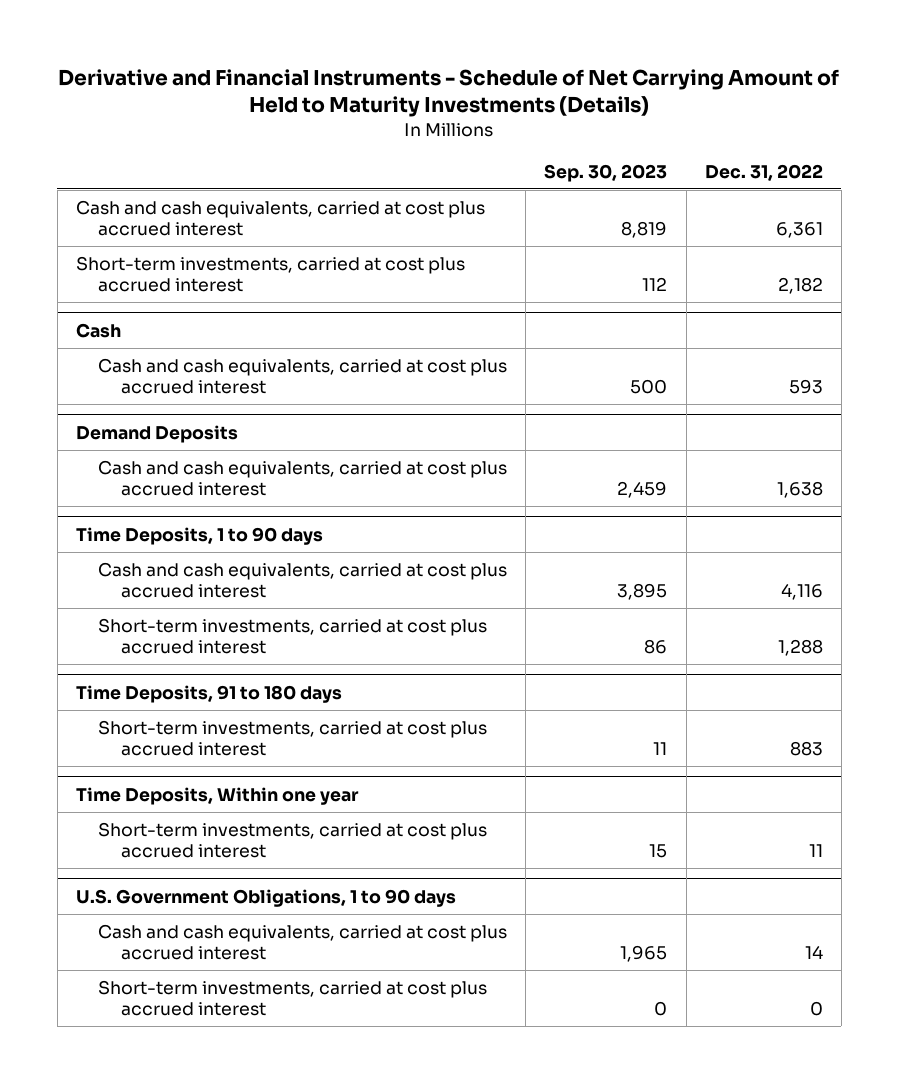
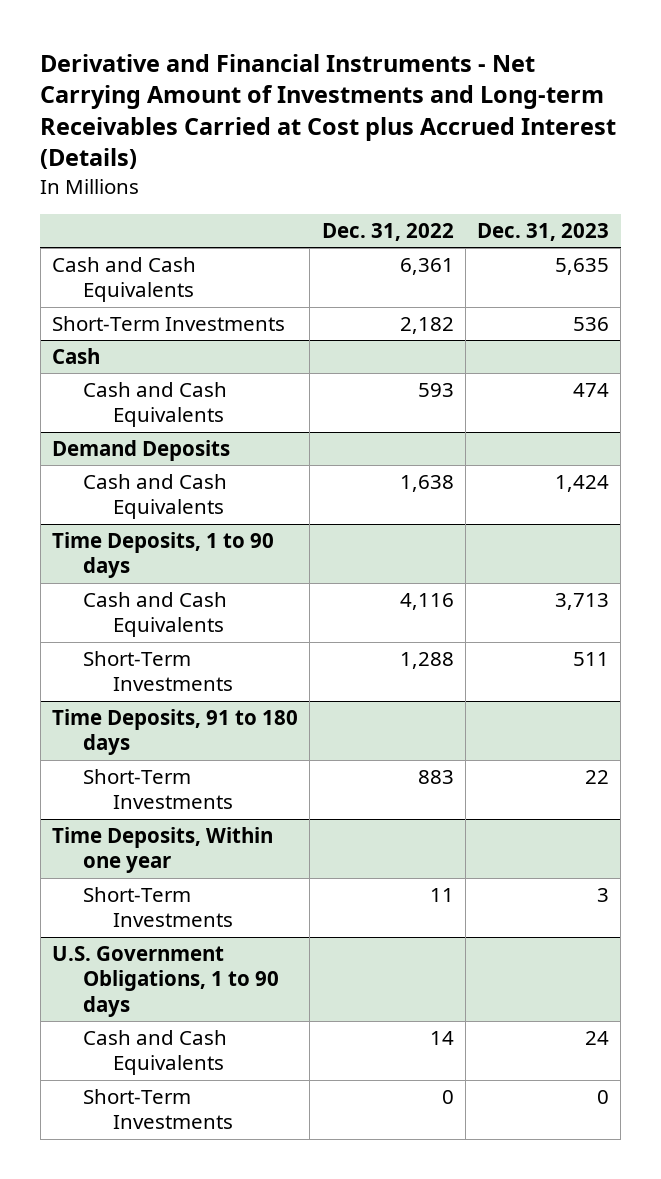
- Derivative and Financial Instruments - Schedule of Net Carrying Amount of Held to Maturity Investments (Details)
+ Derivative and Financial Instruments - Net Carrying Amount of Investments and Long-term Receivables Carried at Cost plus Accrued Interest (Details)
- | Sep. 30, 2023 | Dec. 31, 2022
+ | Dec. 31, 2022 | Dec. 31, 2023
- Cash and cash equivalents, carried at cost plus accrued interest | 8,819 | 6,361
- Short-term investments, carried at cost plus accrued interest | 112 | 2,182
+ Cash and Cash Equivalents | 6,361 | 5,635
+ Short-Term Investments | 2,182 | 536
@ Cash
- Cash and cash equivalents, carried at cost plus accrued interest | 500 | 593
+ Cash and Cash Equivalents | 593 | 474
@ Demand Deposits
- Cash and cash equivalents, carried at cost plus accrued interest | 2,459 | 1,638
+ Cash and Cash Equivalents | 1,638 | 1,424
@ Time Deposits, 1 to 90 days
- Cash and cash equivalents, carried at cost plus accrued interest | 3,895 | 4,116
- Short-term investments, carried at cost plus accrued interest | 86 | 1,288
+ Cash and Cash Equivalents | 4,116 | 3,713
+ Short-Term Investments | 1,288 | 511
@ Time Deposits, 91 to 180 days
- Short-term investments, carried at cost plus accrued interest | 11 | 883
+ Short-Term Investments | 883 | 22
@ Time Deposits, Within one year
- Short-term investments, carried at cost plus accrued interest | 15 | 11
+ Short-Term Investments | 11 | 3
@ U.S. Government Obligations, 1 to 90 days
- Cash and cash equivalents, carried at cost plus accrued interest | 1,965 | 14
- Short-term investments, carried at cost plus accrued interest | 0 | 0
+ Cash and Cash Equivalents | 14 | 24
+ Short-Term Investments | 0 | 0

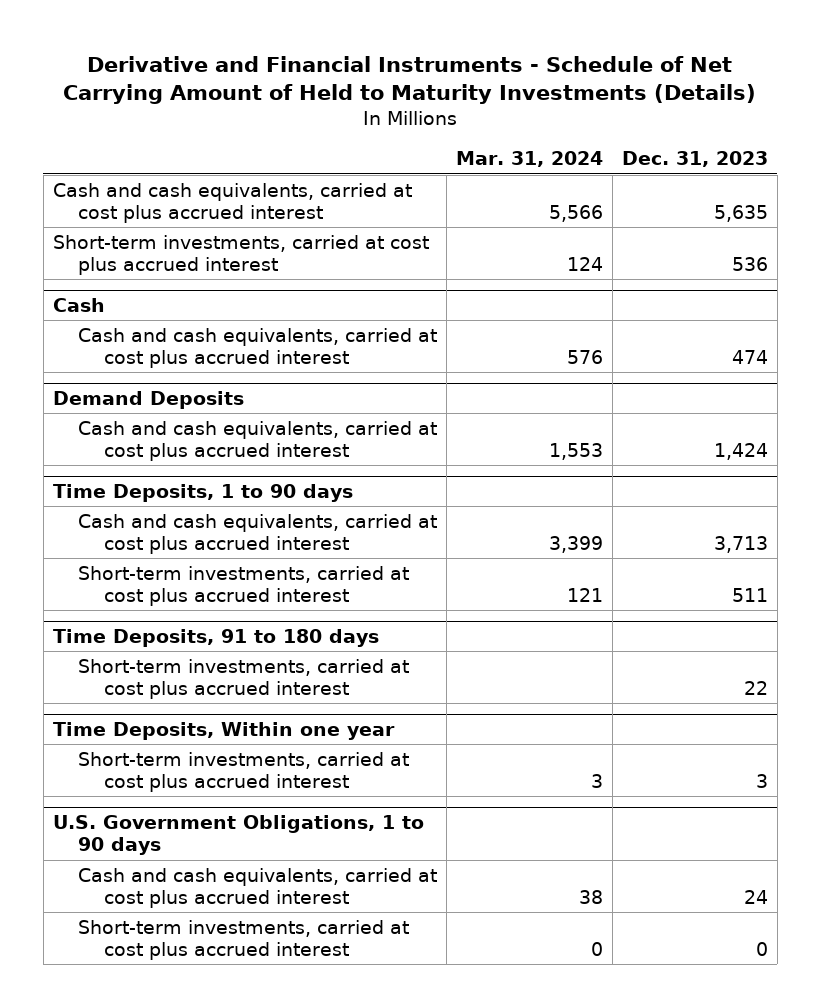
- Derivative and Financial Instruments - Net Carrying Amount of Investments and Long-term Receivables Carried at Cost plus Accrued Interest (Details)
+ Derivative and Financial Instruments - Schedule of Net Carrying Amount of Held to Maturity Investments (Details)
- | Dec. 31, 2022 | Dec. 31, 2023
+ | Mar. 31, 2024 | Dec. 31, 2023
- Cash and Cash Equivalents | 6,361 | 5,635
- Short-Term Investments | 2,182 | 536
+ Cash and cash equivalents, carried at cost plus accrued interest | 5,566 | 5,635
+ Short-term investments, carried at cost plus accrued interest | 124 | 536
@ Cash
- Cash and Cash Equivalents | 593 | 474
+ Cash and cash equivalents, carried at cost plus accrued interest | 576 | 474
@ Demand Deposits
- Cash and Cash Equivalents | 1,638 | 1,424
+ Cash and cash equivalents, carried at cost plus accrued interest | 1,553 | 1,424
@ Time Deposits, 1 to 90 days
- Cash and Cash Equivalents | 4,116 | 3,713
- Short-Term Investments | 1,288 | 511
+ Cash and cash equivalents, carried at cost plus accrued interest | 3,399 | 3,713
+ Short-term investments, carried at cost plus accrued interest | 121 | 511
@ Time Deposits, 91 to 180 days
- Short-Term Investments | 883 | 22
+ Short-term investments, carried at cost plus accrued interest | | 22
@ Time Deposits, Within one year
- Short-Term Investments | 11 | 3
+ Short-term investments, carried at cost plus accrued interest | 3 | 3
@ U.S. Government Obligations, 1 to 90 days
- Cash and Cash Equivalents | 14 | 24
- Short-Term Investments | 0 | 0
+ Cash and cash equivalents, carried at cost plus accrued interest | 38 | 24
+ Short-term investments, carried at cost plus accrued interest | 0 | 0

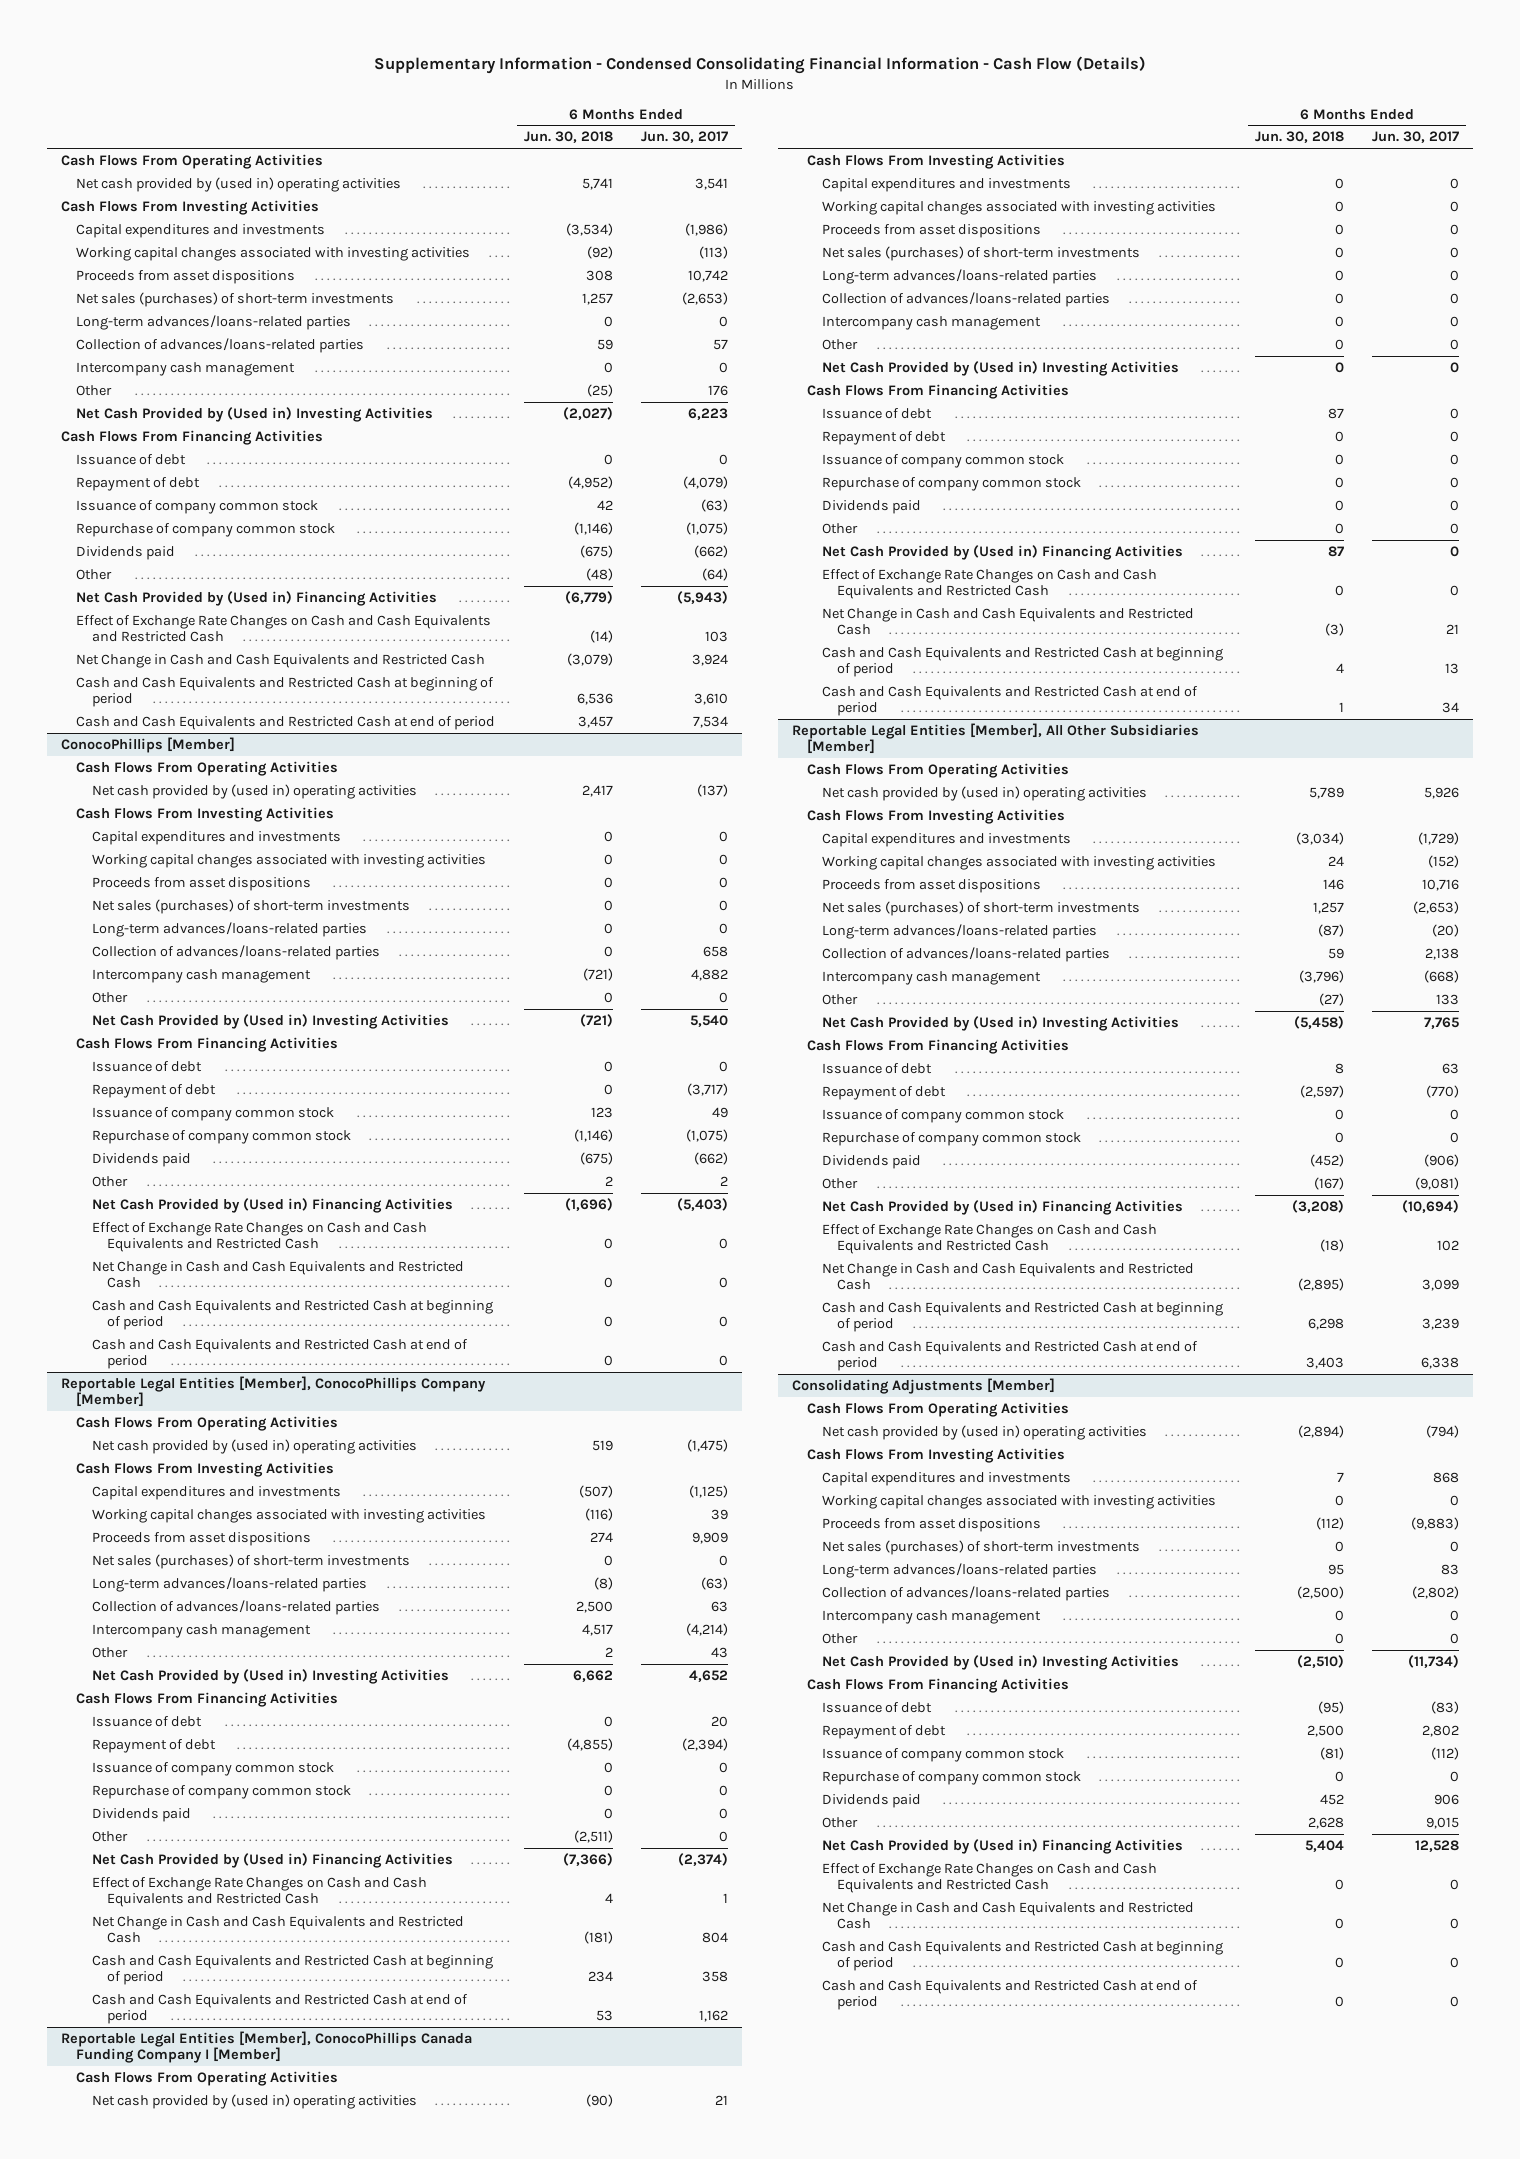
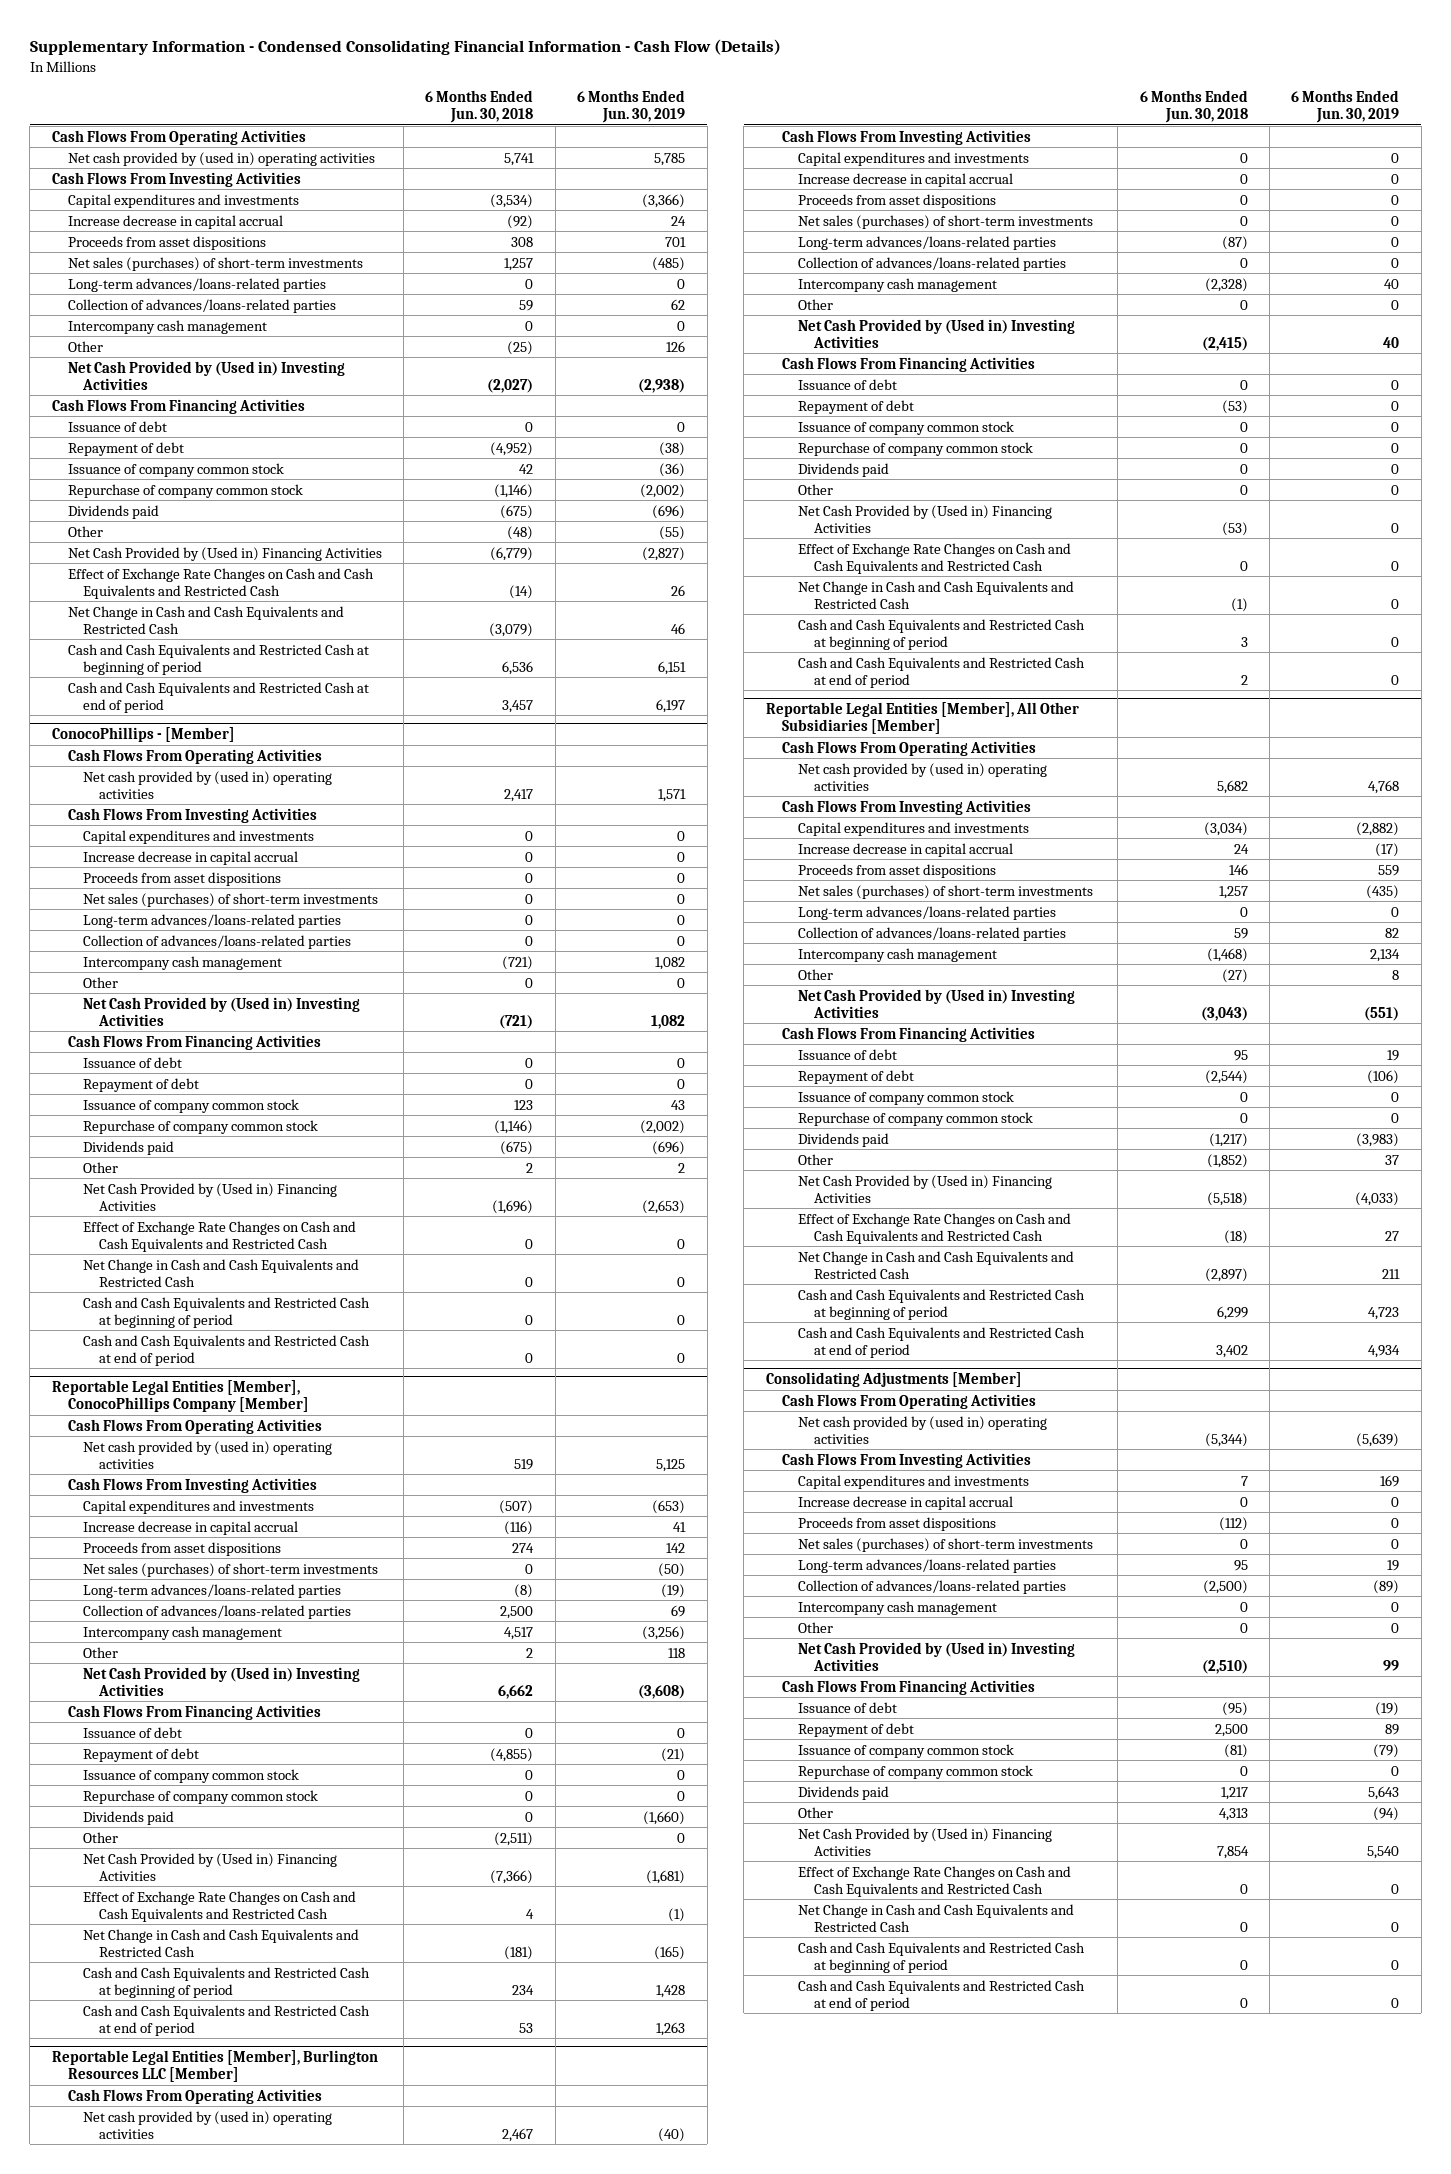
- | 6 Months Ended Jun. 30, 2018 | 6 Months Ended Jun. 30, 2017
+ | 6 Months Ended Jun. 30, 2018 | 6 Months Ended Jun. 30, 2019
- Working capital changes associated with investing activities | (92) | (113)
+ Increase decrease in capital accrual | (92) | 24
- ConocoPhillips [Member]
+ ConocoPhillips - [Member]
- Working capital changes associated with investing activities | 0 | 0
+ Increase decrease in capital accrual | 0 | 0
@ Reportable Legal Entities [Member], ConocoPhillips Company [Member]
- Working capital changes associated with investing activities | (116) | 39
+ Increase decrease in capital accrual | (116) | 41
- Reportable Legal Entities [Member], ConocoPhillips Canada Funding Company I [Member]
+ Reportable Legal Entities [Member], Burlington Resources LLC [Member]
- Net cash provided by (used in) operating activities | (90) | 21
+ Net cash provided by (used in) operating activities | 2,467 | (40)
- Working capital changes associated with investing activities | 0 | 0
+ Increase decrease in capital accrual | 0 | 0
- Long-term advances/loans-related parties | 0 | 0
+ Long-term advances/loans-related parties | (87) | 0
- Intercompany cash management | 0 | 0
+ Intercompany cash management | (2,328) | 40
- Net Cash Provided by (Used in) Investing Activities | 0 | 0
+ Net Cash Provided by (Used in) Investing Activities | (2,415) | 40
- Issuance of debt | 87 | 0
- Repayment of debt | 0 | 0
+ Issuance of debt | 0 | 0
+ Repayment of debt | (53) | 0
- Net Cash Provided by (Used in) Financing Activities | 87 | 0
+ Net Cash Provided by (Used in) Financing Activities | (53) | 0
- Net Change in Cash and Cash Equivalents and Restricted Cash | (3) | 21
- Cash and Cash Equivalents and Restricted Cash at beginning of period | 4 | 13
- Cash and Cash Equivalents and Restricted Cash at end of period | 1 | 34
+ Net Change in Cash and Cash Equivalents and Restricted Cash | (1) | 0
+ Cash and Cash Equivalents and Restricted Cash at beginning of period | 3 | 0
+ Cash and Cash Equivalents and Restricted Cash at end of period | 2 | 0
@ Reportable Legal Entities [Member], All Other Subsidiaries [Member]
- Net cash provided by (used in) operating activities | 5,789 | 5,926
+ Net cash provided by (used in) operating activities | 5,682 | 4,768
- Working capital changes associated with investing activities | 24 | (152)
+ Increase decrease in capital accrual | 24 | (17)
- Long-term advances/loans-related parties | (87) | (20)
+ Long-term advances/loans-related parties | 0 | 0
- Intercompany cash management | (3,796) | (668)
+ Intercompany cash management | (1,468) | 2,134
- Net Cash Provided by (Used in) Investing Activities | (5,458) | 7,765
+ Net Cash Provided by (Used in) Investing Activities | (3,043) | (551)
- Issuance of debt | 8 | 63
- Repayment of debt | (2,597) | (770)
+ Issuance of debt | 95 | 19
+ Repayment of debt | (2,544) | (106)
- Dividends paid | (452) | (906)
- Other | (167) | (9,081)
- Net Cash Provided by (Used in) Financing Activities | (3,208) | (10,694)
+ Dividends paid | (1,217) | (3,983)
+ Other | (1,852) | 37
+ Net Cash Provided by (Used in) Financing Activities | (5,518) | (4,033)
- Net Change in Cash and Cash Equivalents and Restricted Cash | (2,895) | 3,099
- Cash and Cash Equivalents and Restricted Cash at beginning of period | 6,298 | 3,239
- Cash and Cash Equivalents and Restricted Cash at end of period | 3,403 | 6,338
+ Net Change in Cash and Cash Equivalents and Restricted Cash | (2,897) | 211
+ Cash and Cash Equivalents and Restricted Cash at beginning of period | 6,299 | 4,723
+ Cash and Cash Equivalents and Restricted Cash at end of period | 3,402 | 4,934
@ Consolidating Adjustments [Member]
- Net cash provided by (used in) operating activities | (2,894) | (794)
+ Net cash provided by (used in) operating activities | (5,344) | (5,639)
- Working capital changes associated with investing activities | 0 | 0
+ Increase decrease in capital accrual | 0 | 0
- Dividends paid | 452 | 906
- Other | 2,628 | 9,015
- Net Cash Provided by (Used in) Financing Activities | 5,404 | 12,528
+ Dividends paid | 1,217 | 5,643
+ Other | 4,313 | (94)
+ Net Cash Provided by (Used in) Financing Activities | 7,854 | 5,540

